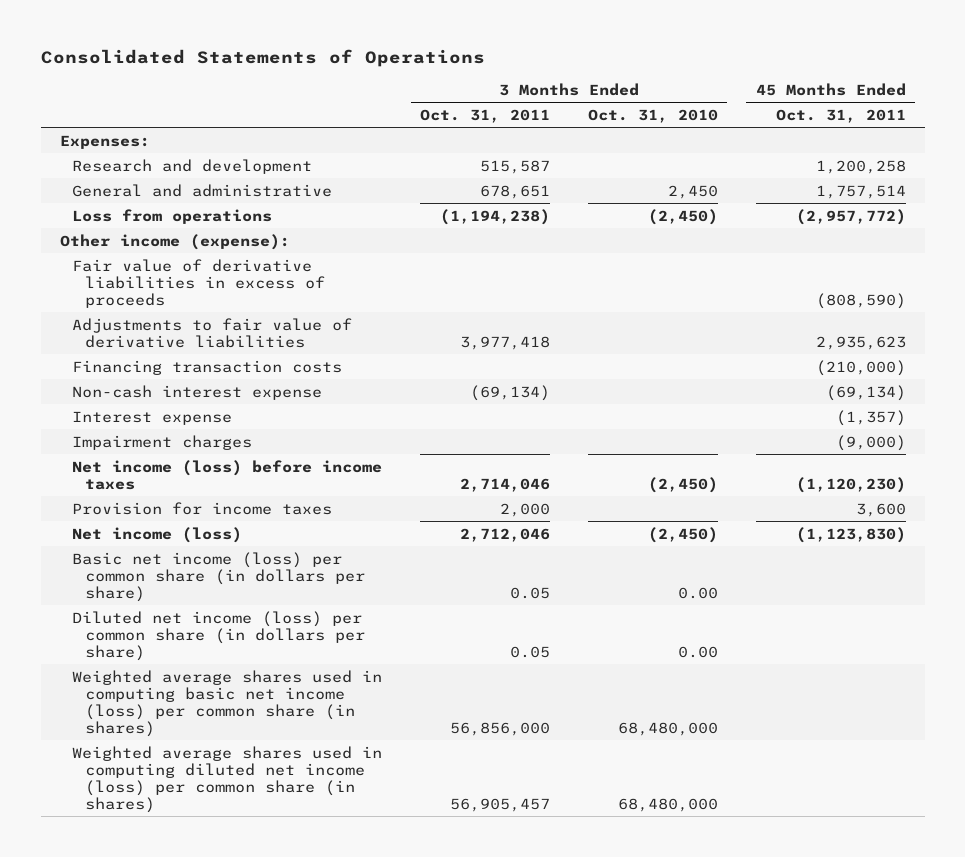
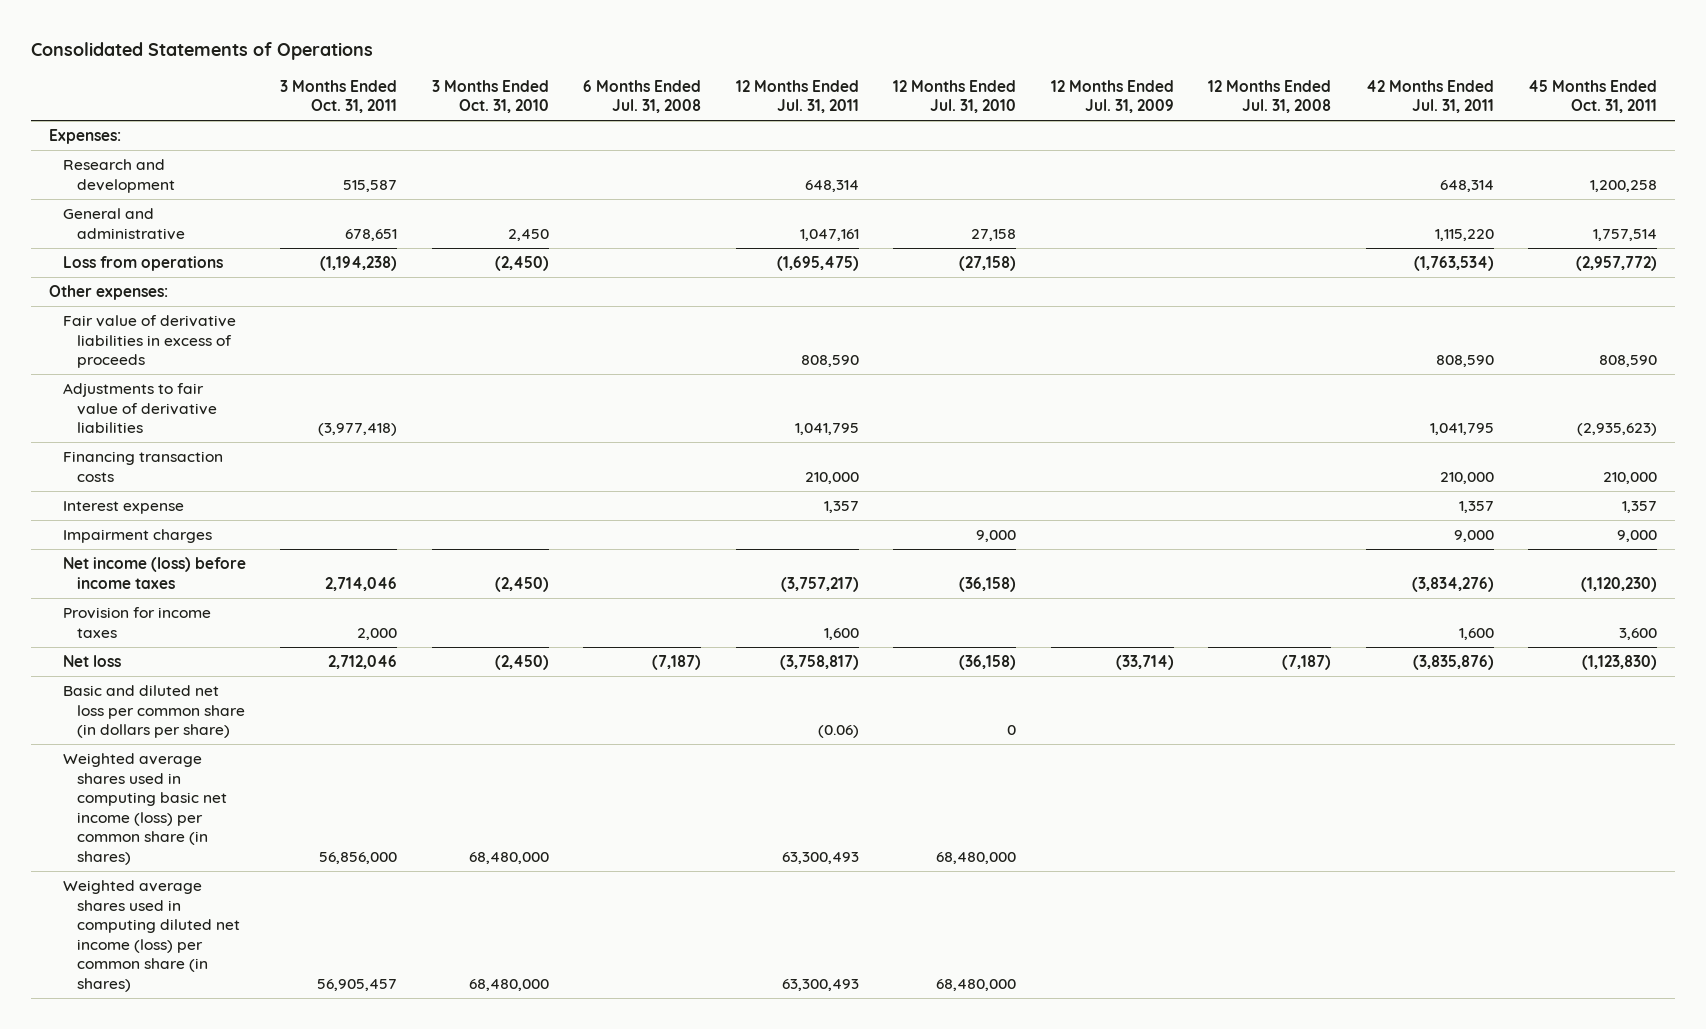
- | 3 Months Ended Oct. 31, 2011 | 3 Months Ended Oct. 31, 2010 | 45 Months Ended Oct. 31, 2011
+ | 3 Months Ended Oct. 31, 2011 | 3 Months Ended Oct. 31, 2010 | 6 Months Ended Jul. 31, 2008 | 12 Months Ended Jul. 31, 2011 | 12 Months Ended Jul. 31, 2010 | 12 Months Ended Jul. 31, 2009 | 12 Months Ended Jul. 31, 2008 | 42 Months Ended Jul. 31, 2011 | 45 Months Ended Oct. 31, 2011
- Other income (expense):
- Fair value of derivative liabilities in excess of proceeds | | | (808,590)
- Adjustments to fair value of derivative liabilities | 3,977,418 | | 2,935,623
- Financing transaction costs | | | (210,000)
- Non-cash interest expense | (69,134) | | (69,134)
- Interest expense | | | (1,357)
- Impairment charges | | | (9,000)
+ Other expenses:
+ Fair value of derivative liabilities in excess of proceeds | | | | 808,590 | | | | 808,590 | 808,590
+ Adjustments to fair value of derivative liabilities | (3,977,418) | | | 1,041,795 | | | | 1,041,795 | (2,935,623)
+ Financing transaction costs | | | | 210,000 | | | | 210,000 | 210,000
+ Interest expense | | | | 1,357 | | | | 1,357 | 1,357
+ Impairment charges | | | | | 9,000 | | | 9,000 | 9,000
- Net income (loss) | 2,712,046 | (2,450) | (1,123,830)
- Basic net income (loss) per common share (in dollars per share) | 0.05 | 0.00 |
- Diluted net income (loss) per common share (in dollars per share) | 0.05 | 0.00 |
+ Net loss | 2,712,046 | (2,450) | (7,187) | (3,758,817) | (36,158) | (33,714) | (7,187) | (3,835,876) | (1,123,830)
+ Basic and diluted net loss per common share (in dollars per share) | | | | (0.06) | 0 | | | |

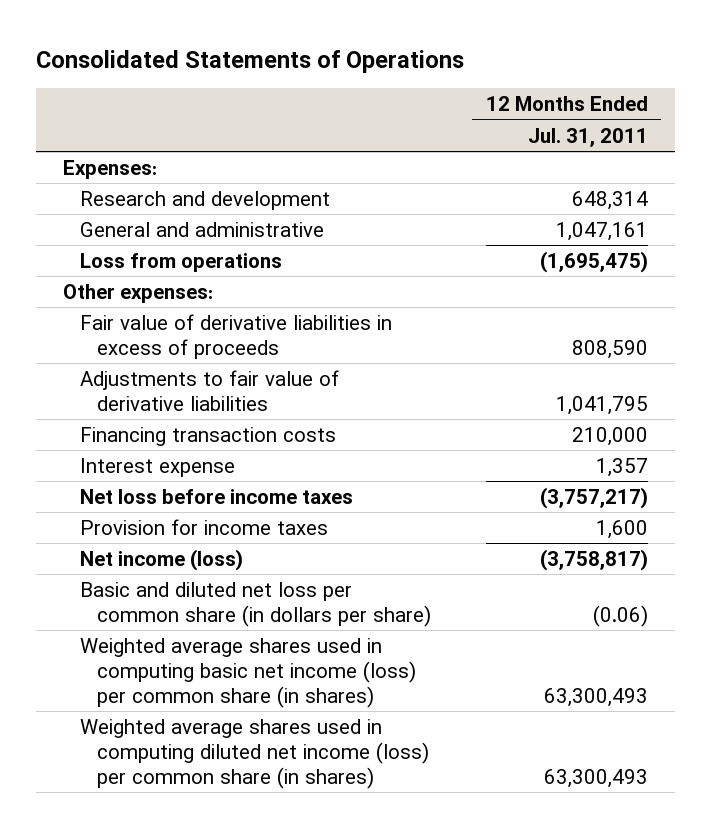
- | 3 Months Ended Oct. 31, 2011 | 3 Months Ended Oct. 31, 2010 | 6 Months Ended Jul. 31, 2008 | 12 Months Ended Jul. 31, 2011 | 12 Months Ended Jul. 31, 2010 | 12 Months Ended Jul. 31, 2009 | 12 Months Ended Jul. 31, 2008 | 42 Months Ended Jul. 31, 2011 | 45 Months Ended Oct. 31, 2011
+ | 12 Months Ended Jul. 31, 2011
- Impairment charges | | | | | 9,000 | | | 9,000 | 9,000
- Net income (loss) before income taxes | 2,714,046 | (2,450) | | (3,757,217) | (36,158) | | | (3,834,276) | (1,120,230)
+ Net loss before income taxes | (3,757,217)
- Net loss | 2,712,046 | (2,450) | (7,187) | (3,758,817) | (36,158) | (33,714) | (7,187) | (3,835,876) | (1,123,830)
+ Net income (loss) | (3,758,817)

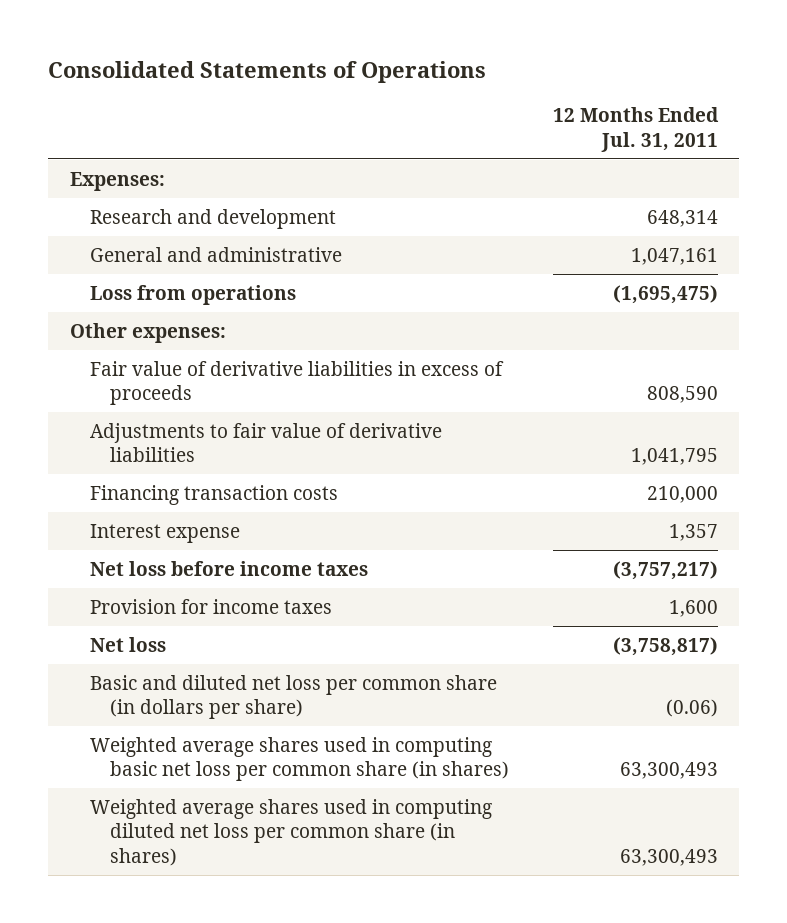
- Net income (loss) | (3,758,817)
+ Net loss | (3,758,817)
- Weighted average shares used in computing basic net income (loss) per common share (in shares) | 63,300,493
- Weighted average shares used in computing diluted net income (loss) per common share (in shares) | 63,300,493
+ Weighted average shares used in computing basic net loss per common share (in shares) | 63,300,493
+ Weighted average shares used in computing diluted net loss per common share (in shares) | 63,300,493

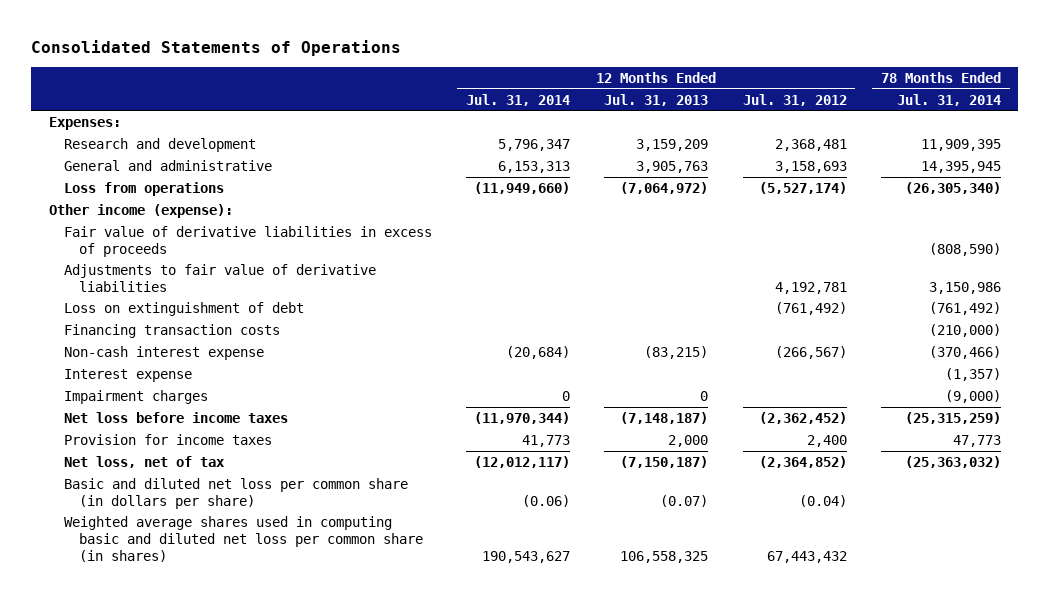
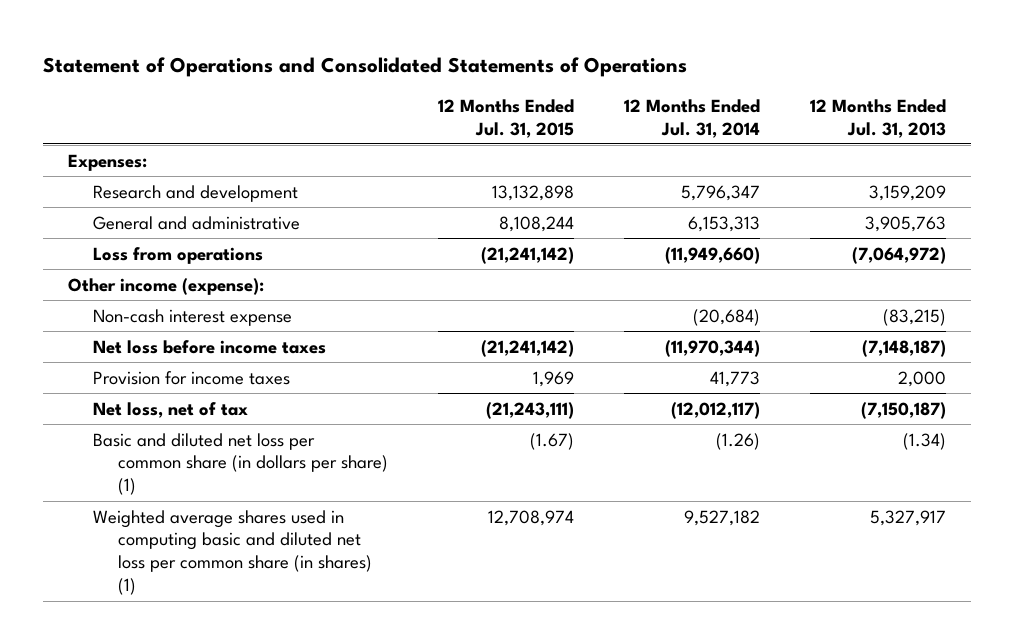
- Consolidated Statements of Operations
+ Statement of Operations and Consolidated Statements of Operations
- | 12 Months Ended Jul. 31, 2014 | 12 Months Ended Jul. 31, 2013 | 12 Months Ended Jul. 31, 2012 | 78 Months Ended Jul. 31, 2014
+ | 12 Months Ended Jul. 31, 2015 | 12 Months Ended Jul. 31, 2014 | 12 Months Ended Jul. 31, 2013
- Fair value of derivative liabilities in excess of proceeds | | | | (808,590)
- Adjustments to fair value of derivative liabilities | | | 4,192,781 | 3,150,986
- Loss on extinguishment of debt | | | (761,492) | (761,492)
- Financing transaction costs | | | | (210,000)
- Interest expense | | | | (1,357)
- Impairment charges | 0 | 0 | | (9,000)
- Basic and diluted net loss per common share (in dollars per share) | (0.06) | (0.07) | (0.04) |
- Weighted average shares used in computing basic and diluted net loss per common share (in shares) | 190,543,627 | 106,558,325 | 67,443,432 |
+ Basic and diluted net loss per common share (in dollars per share) (1) | (1.67) | (1.26) | (1.34)
+ Weighted average shares used in computing basic and diluted net loss per common share (in shares) (1) | 12,708,974 | 9,527,182 | 5,327,917

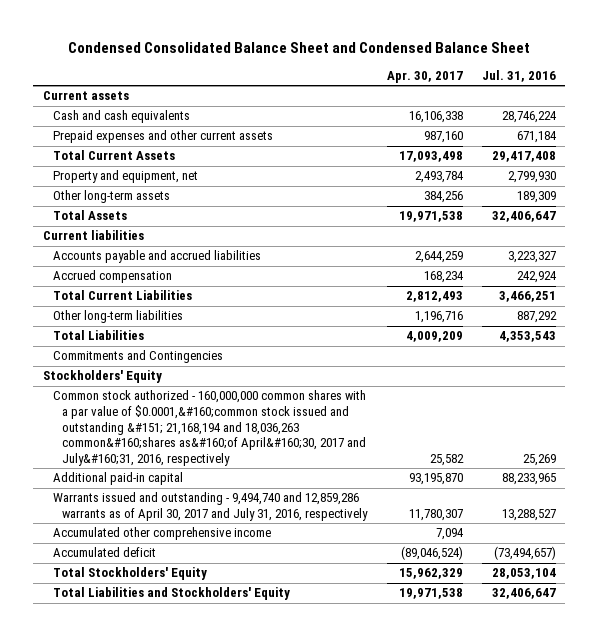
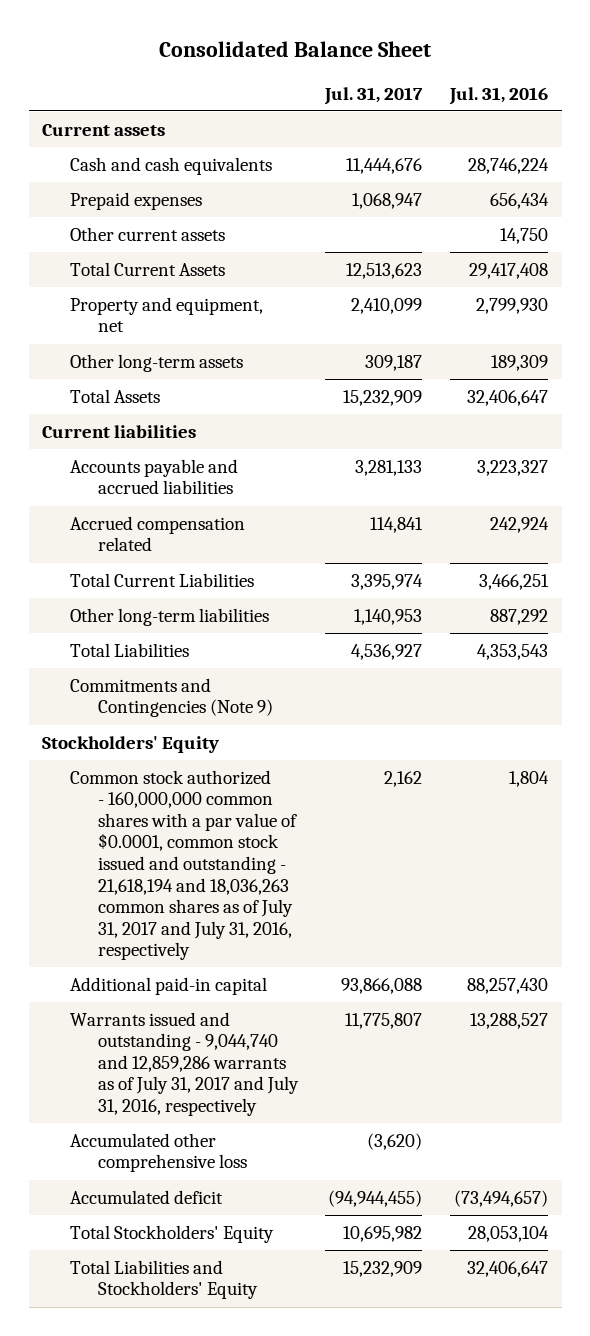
- Condensed Consolidated Balance Sheet and Condensed Balance Sheet
+ Consolidated Balance Sheet
- | Apr. 30, 2017 | Jul. 31, 2016
+ | Jul. 31, 2017 | Jul. 31, 2016
- Prepaid expenses and other current assets | 987,160 | 671,184
+ Prepaid expenses | 1,068,947 | 656,434
+ Other current assets | | 14,750
- Accrued compensation | 168,234 | 242,924
+ Accrued compensation related | 114,841 | 242,924
- Commitments and Contingencies
+ Commitments and Contingencies (Note 9)
- Common stock authorized - 160,000,000 common shares with a par value of $0.0001,&#160;common stock issued and outstanding &#151; 21,168,194 and 18,036,263 common&#160;shares as&#160;of April&#160;30, 2017 and July&#160;31, 2016, respectively | 25,582 | 25,269
- Additional paid-in capital | 93,195,870 | 88,233,965
- Warrants issued and outstanding - 9,494,740 and 12,859,286 warrants as of April 30, 2017 and July 31, 2016, respectively | 11,780,307 | 13,288,527
- Accumulated other comprehensive income | 7,094 |
+ Common stock authorized - 160,000,000 common shares with a par value of $0.0001, common stock issued and outstanding - 21,618,194 and 18,036,263 common shares as of July 31, 2017 and July 31, 2016, respectively | 2,162 | 1,804
+ Additional paid-in capital | 93,866,088 | 88,257,430
+ Warrants issued and outstanding - 9,044,740 and 12,859,286 warrants as of July 31, 2017 and July 31, 2016, respectively | 11,775,807 | 13,288,527
+ Accumulated other comprehensive loss | (3,620) |

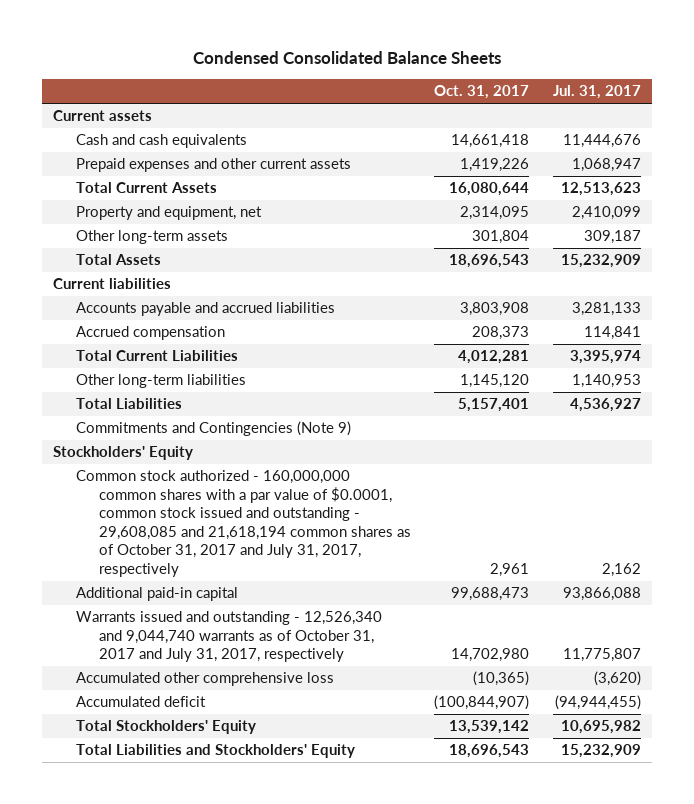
- Consolidated Balance Sheet
+ Condensed Consolidated Balance Sheets
- | Jul. 31, 2017 | Jul. 31, 2016
+ | Oct. 31, 2017 | Jul. 31, 2017
- Prepaid expenses | 1,068,947 | 656,434
- Other current assets | | 14,750
+ Prepaid expenses and other current assets | 1,419,226 | 1,068,947
- Accrued compensation related | 114,841 | 242,924
+ Accrued compensation | 208,373 | 114,841
- Common stock authorized - 160,000,000 common shares with a par value of $0.0001, common stock issued and outstanding - 21,618,194 and 18,036,263 common shares as of July 31, 2017 and July 31, 2016, respectively | 2,162 | 1,804
+ Common stock authorized - 160,000,000 common shares with a par value of $0.0001, common stock issued and outstanding - 29,608,085 and 21,618,194 common shares as of October 31, 2017 and July 31, 2017, respectively | 2,961 | 2,162
- Warrants issued and outstanding - 9,044,740 and 12,859,286 warrants as of July 31, 2017 and July 31, 2016, respectively | 11,775,807 | 13,288,527
+ Warrants issued and outstanding - 12,526,340 and 9,044,740 warrants as of October 31, 2017 and July 31, 2017, respectively | 14,702,980 | 11,775,807

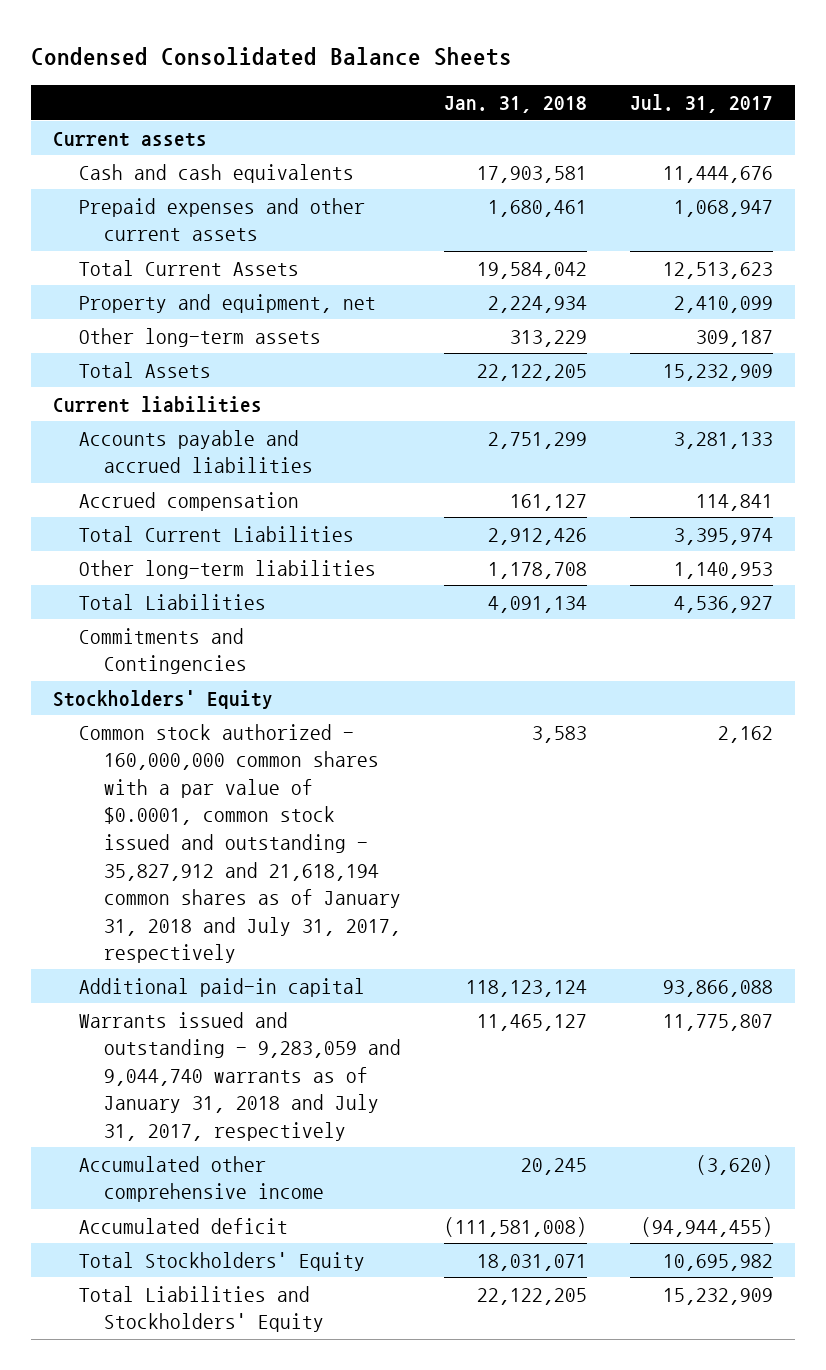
- | Oct. 31, 2017 | Jul. 31, 2017
+ | Jan. 31, 2018 | Jul. 31, 2017
- Commitments and Contingencies (Note 9)
+ Commitments and Contingencies
- Common stock authorized - 160,000,000 common shares with a par value of $0.0001, common stock issued and outstanding - 29,608,085 and 21,618,194 common shares as of October 31, 2017 and July 31, 2017, respectively | 2,961 | 2,162
+ Common stock authorized - 160,000,000 common shares with a par value of $0.0001, common stock issued and outstanding - 35,827,912 and 21,618,194 common shares as of January 31, 2018 and July 31, 2017, respectively | 3,583 | 2,162
- Warrants issued and outstanding - 12,526,340 and 9,044,740 warrants as of October 31, 2017 and July 31, 2017, respectively | 14,702,980 | 11,775,807
- Accumulated other comprehensive loss | (10,365) | (3,620)
+ Warrants issued and outstanding - 9,283,059 and 9,044,740 warrants as of January 31, 2018 and July 31, 2017, respectively | 11,465,127 | 11,775,807
+ Accumulated other comprehensive income | 20,245 | (3,620)

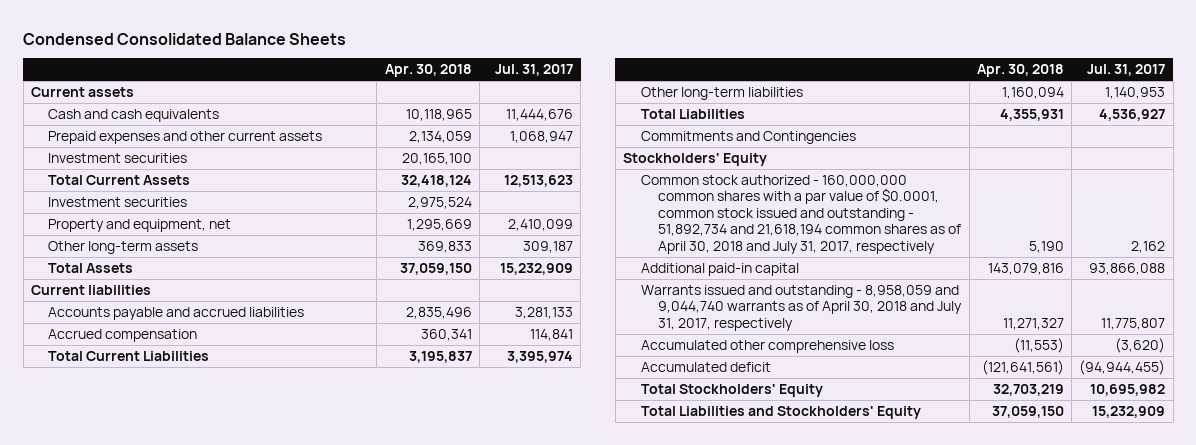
- | Jan. 31, 2018 | Jul. 31, 2017
+ | Apr. 30, 2018 | Jul. 31, 2017
+ Investment securities | 20,165,100 |
+ Investment securities | 2,975,524 |
- Common stock authorized - 160,000,000 common shares with a par value of $0.0001, common stock issued and outstanding - 35,827,912 and 21,618,194 common shares as of January 31, 2018 and July 31, 2017, respectively | 3,583 | 2,162
+ Common stock authorized - 160,000,000 common shares with a par value of $0.0001, common stock issued and outstanding - 51,892,734 and 21,618,194 common shares as of April 30, 2018 and July 31, 2017, respectively | 5,190 | 2,162
- Warrants issued and outstanding - 9,283,059 and 9,044,740 warrants as of January 31, 2018 and July 31, 2017, respectively | 11,465,127 | 11,775,807
- Accumulated other comprehensive income | 20,245 | (3,620)
+ Warrants issued and outstanding - 8,958,059 and 9,044,740 warrants as of April 30, 2018 and July 31, 2017, respectively | 11,271,327 | 11,775,807
+ Accumulated other comprehensive loss | (11,553) | (3,620)

